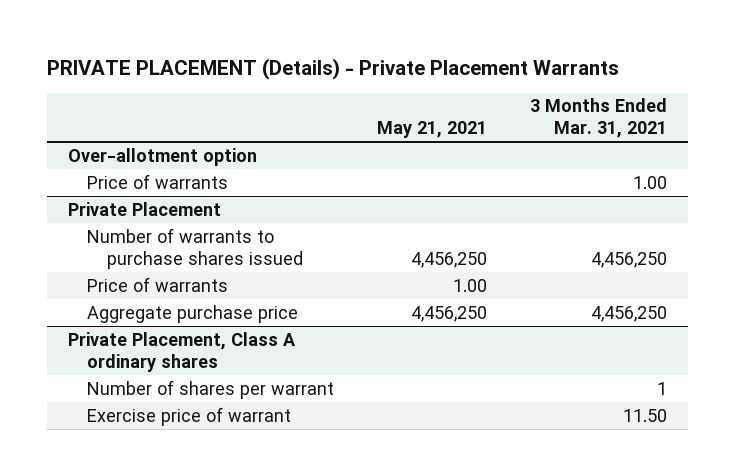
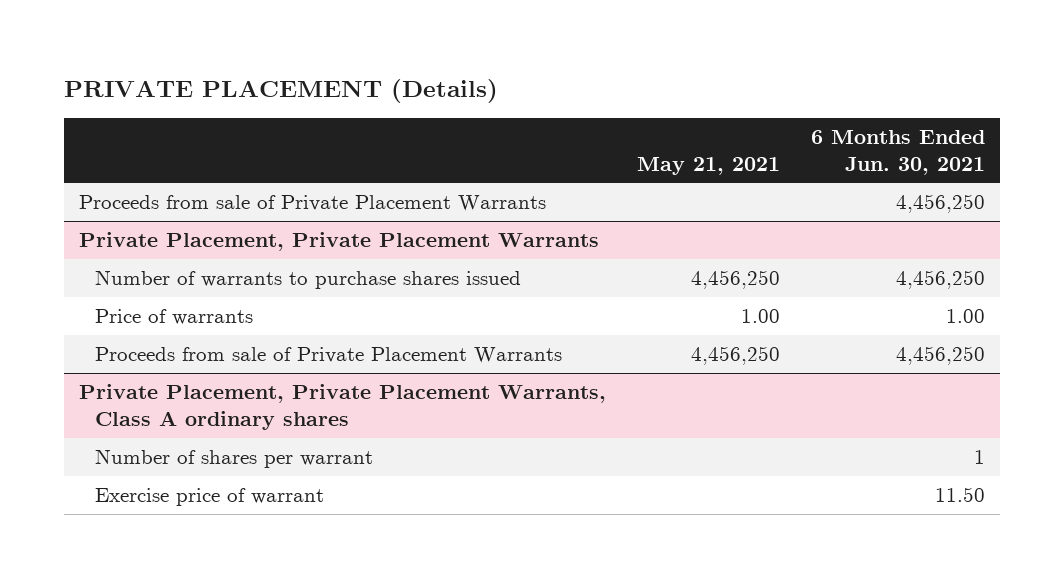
- PRIVATE PLACEMENT (Details) - Private Placement Warrants
+ PRIVATE PLACEMENT (Details)
- | May 21, 2021 | 3 Months Ended Mar. 31, 2021
+ | May 21, 2021 | 6 Months Ended Jun. 30, 2021
- Over-allotment option
- Price of warrants | | 1.00
- Private Placement
+ Proceeds from sale of Private Placement Warrants | | 4,456,250
+ Private Placement, Private Placement Warrants
- Aggregate purchase price | 4,456,250 | 4,456,250
- Private Placement, Class A ordinary shares
+ Proceeds from sale of Private Placement Warrants | 4,456,250 | 4,456,250
+ Private Placement, Private Placement Warrants, Class A ordinary shares

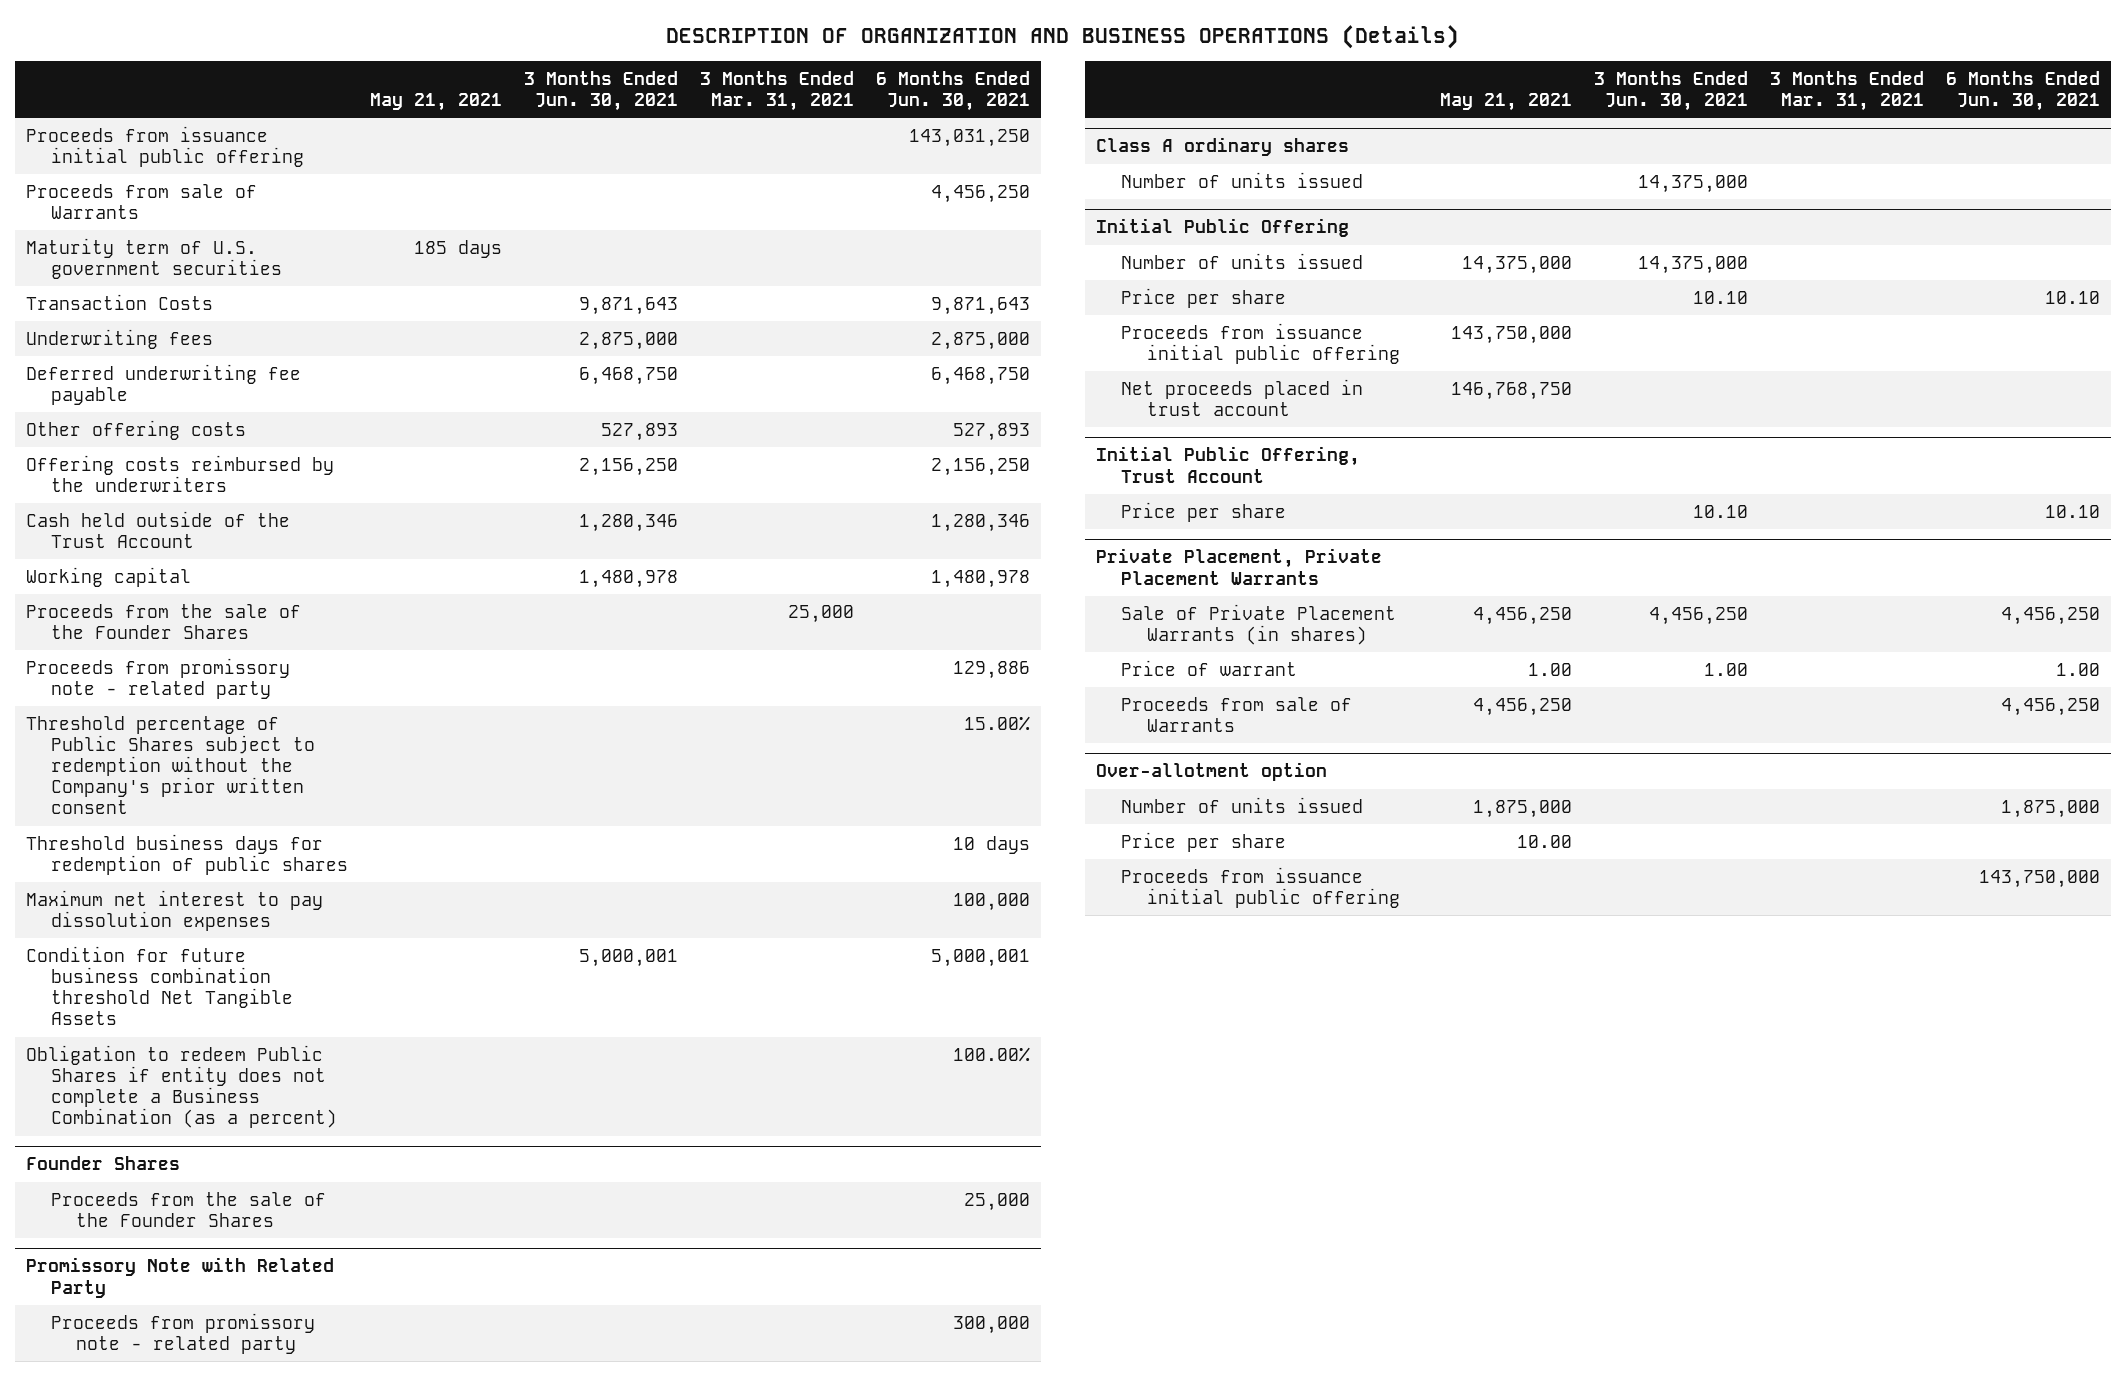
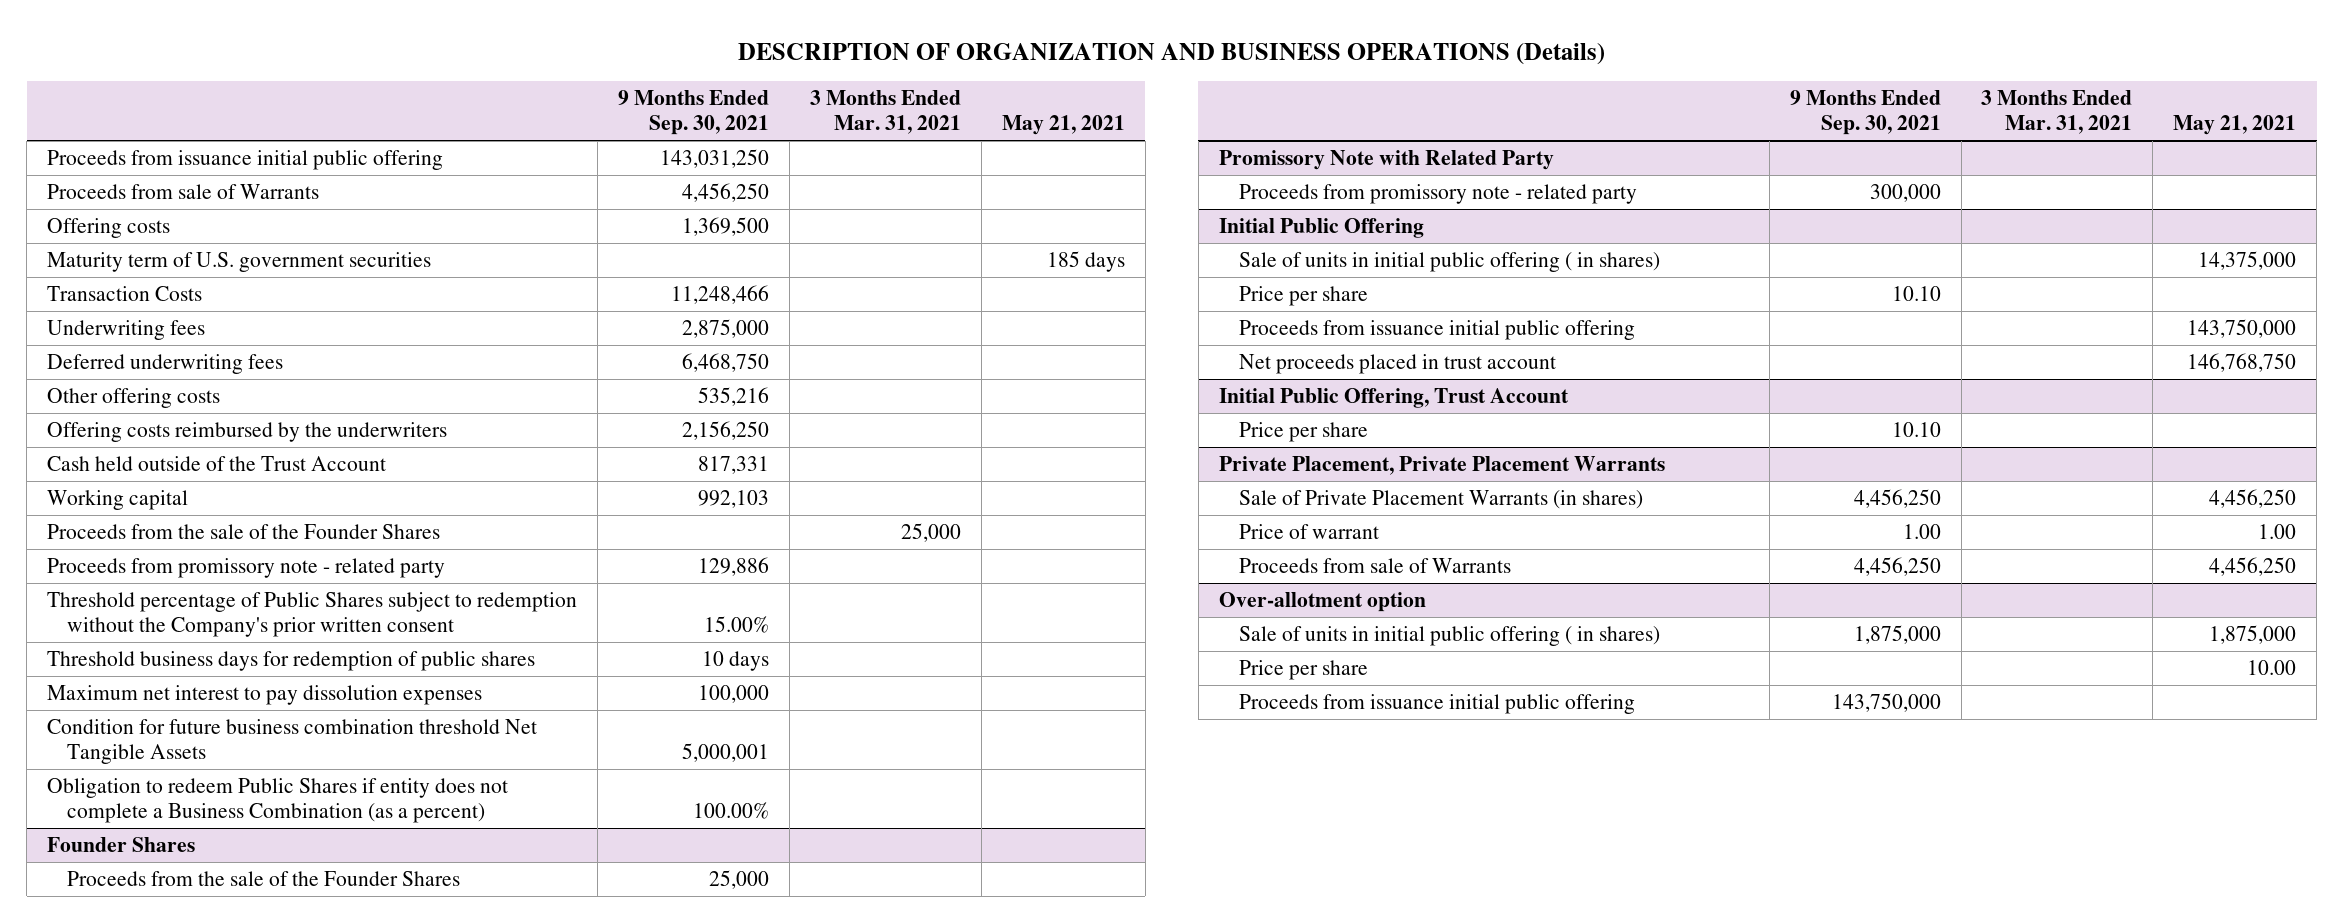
- | May 21, 2021 | 3 Months Ended Jun. 30, 2021 | 3 Months Ended Mar. 31, 2021 | 6 Months Ended Jun. 30, 2021
+ | 9 Months Ended Sep. 30, 2021 | 3 Months Ended Mar. 31, 2021 | May 21, 2021
+ Offering costs | 1,369,500 | |
- Deferred underwriting fee payable | | 6,468,750 | | 6,468,750
+ Deferred underwriting fees | 6,468,750 | |
- Class A ordinary shares
- Number of units issued | | 14,375,000 | |
@ Initial Public Offering
- Number of units issued | 14,375,000 | 14,375,000 | |
+ Sale of units in initial public offering ( in shares) | | | 14,375,000
@ Over-allotment option
- Number of units issued | 1,875,000 | | | 1,875,000
+ Sale of units in initial public offering ( in shares) | 1,875,000 | | 1,875,000

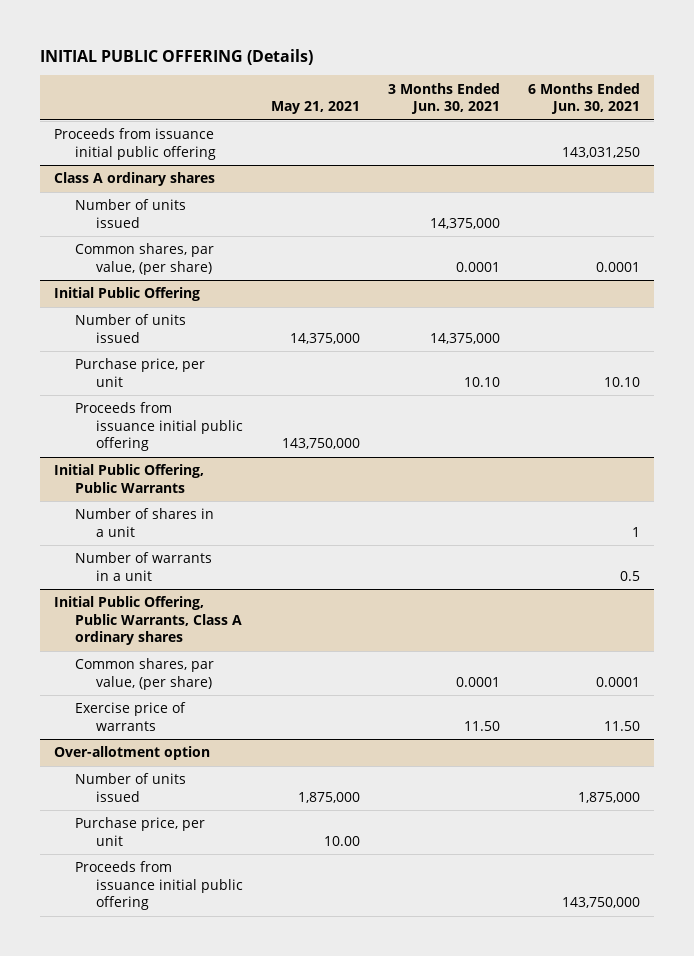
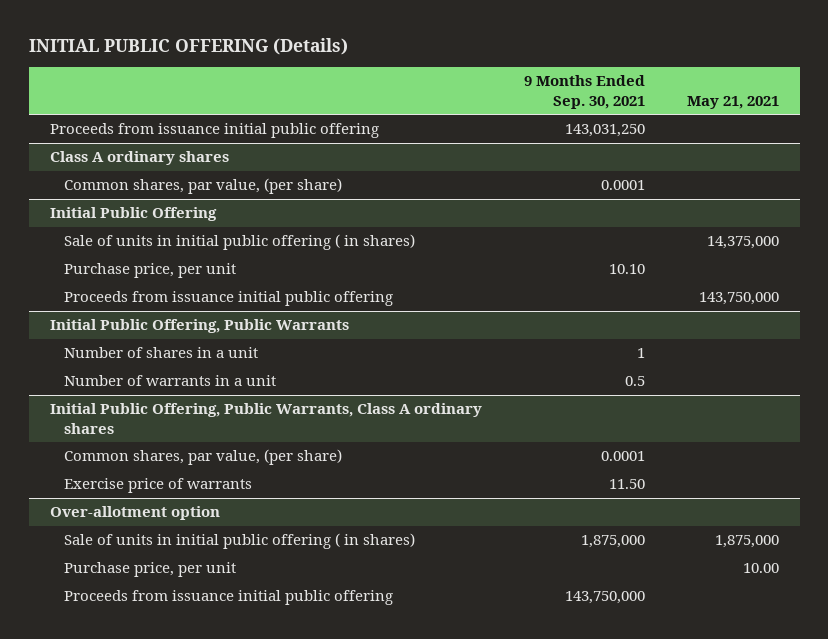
- | May 21, 2021 | 3 Months Ended Jun. 30, 2021 | 6 Months Ended Jun. 30, 2021
+ | 9 Months Ended Sep. 30, 2021 | May 21, 2021
@ Class A ordinary shares
- Number of units issued | | 14,375,000 |
@ Initial Public Offering
- Number of units issued | 14,375,000 | 14,375,000 |
+ Sale of units in initial public offering ( in shares) | | 14,375,000
@ Over-allotment option
- Number of units issued | 1,875,000 | | 1,875,000
+ Sale of units in initial public offering ( in shares) | 1,875,000 | 1,875,000

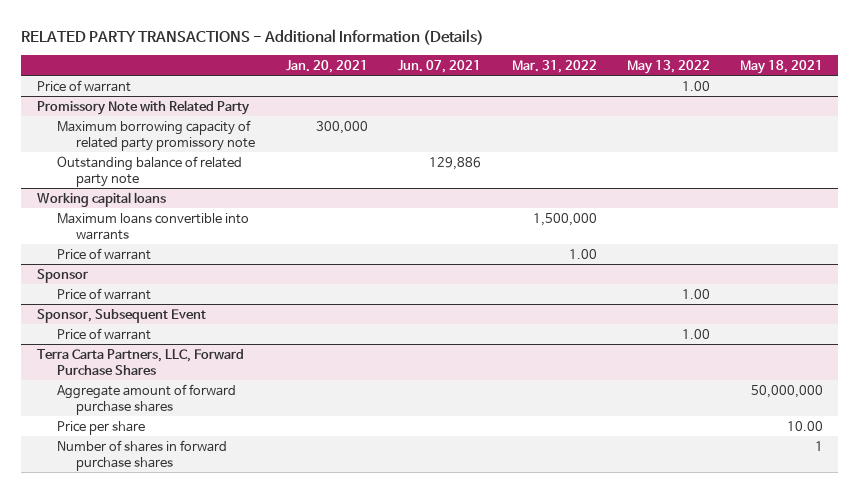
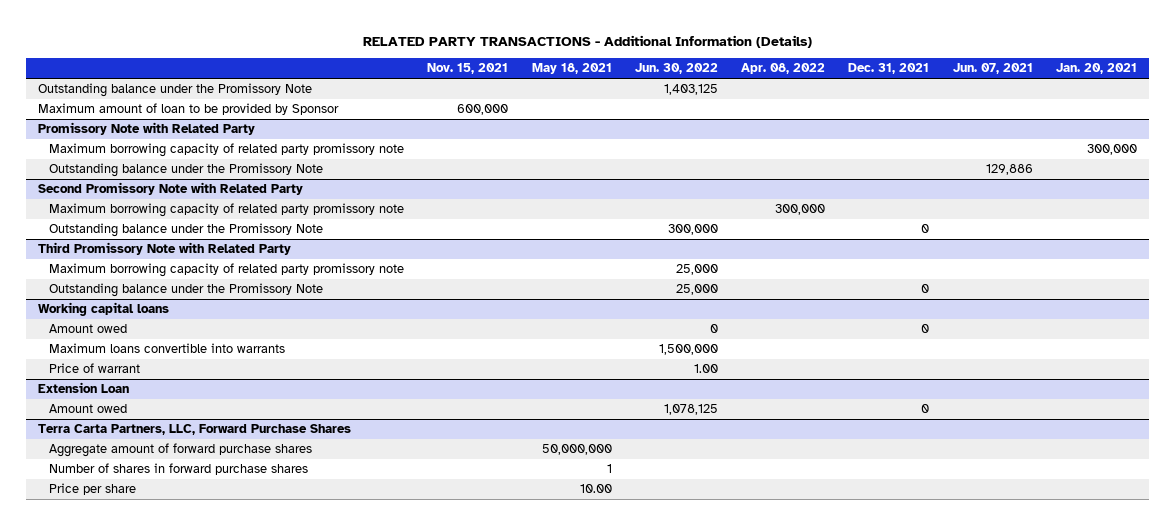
- | Jan. 20, 2021 | Jun. 07, 2021 | Mar. 31, 2022 | May 13, 2022 | May 18, 2021
+ | Nov. 15, 2021 | May 18, 2021 | Jun. 30, 2022 | Apr. 08, 2022 | Dec. 31, 2021 | Jun. 07, 2021 | Jan. 20, 2021
- Price of warrant | | | | 1.00 |
+ Outstanding balance under the Promissory Note | | | 1,403,125 | | | |
+ Maximum amount of loan to be provided by Sponsor | 600,000 | | | | | |
@ Promissory Note with Related Party
- Outstanding balance of related party note | | 129,886 | | |
+ Outstanding balance under the Promissory Note | | | | | | 129,886 |
+ Second Promissory Note with Related Party
+ Maximum borrowing capacity of related party promissory note | | | | 300,000 | | |
+ Outstanding balance under the Promissory Note | | | 300,000 | | 0 | |
+ Third Promissory Note with Related Party
+ Maximum borrowing capacity of related party promissory note | | | 25,000 | | | |
+ Outstanding balance under the Promissory Note | | | 25,000 | | 0 | |
@ Working capital loans
+ Amount owed | | | 0 | | 0 | |
- Sponsor
- Price of warrant | | | | 1.00 |
- Sponsor, Subsequent Event
- Price of warrant | | | | 1.00 |
+ Extension Loan
+ Amount owed | | | 1,078,125 | | 0 | |
@ Terra Carta Partners, LLC, Forward Purchase Shares
moved down: Price per share | | 10.00 | | | | |

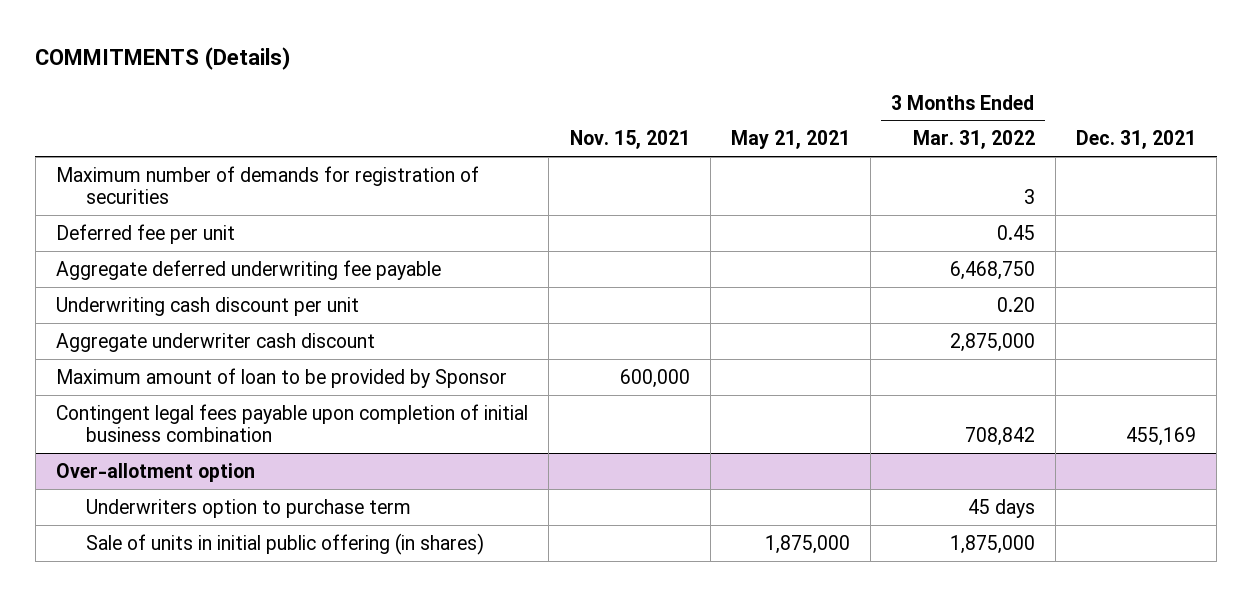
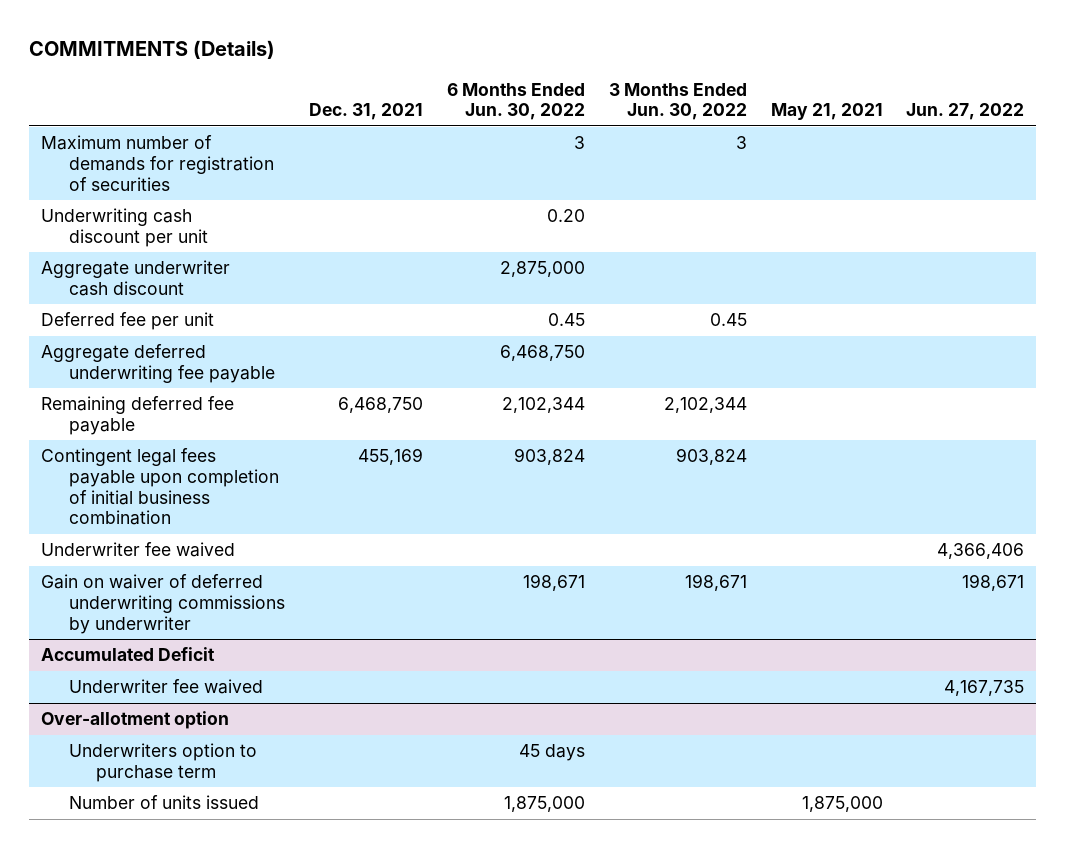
- | Nov. 15, 2021 | May 21, 2021 | 3 Months Ended Mar. 31, 2022 | Dec. 31, 2021
+ | Dec. 31, 2021 | 6 Months Ended Jun. 30, 2022 | 3 Months Ended Jun. 30, 2022 | May 21, 2021 | Jun. 27, 2022
- Maximum amount of loan to be provided by Sponsor | 600,000 | | |
moved down: Deferred fee per unit | | 0.45 | 0.45 | |
moved down: Aggregate deferred underwriting fee payable | | 6,468,750 | | |
+ Remaining deferred fee payable | 6,468,750 | 2,102,344 | 2,102,344 | |
+ Underwriter fee waived | | | | | 4,366,406
+ Gain on waiver of deferred underwriting commissions by underwriter | | 198,671 | 198,671 | | 198,671
+ Accumulated Deficit
+ Underwriter fee waived | | | | | 4,167,735
@ Over-allotment option
- Sale of units in initial public offering (in shares) | | 1,875,000 | 1,875,000 |
+ Number of units issued | | 1,875,000 | | 1,875,000 |

